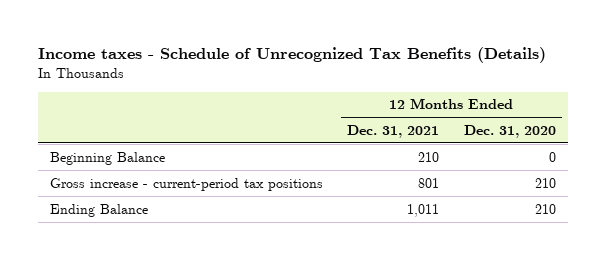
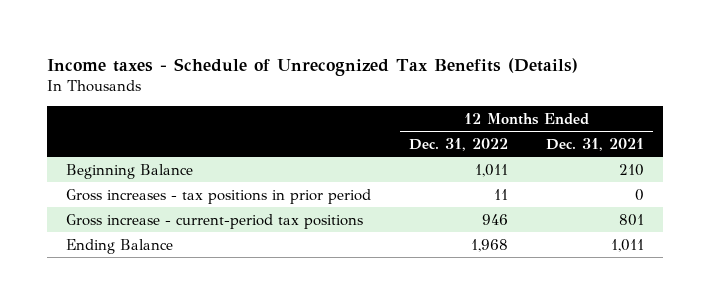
- | 12 Months Ended Dec. 31, 2021 | 12 Months Ended Dec. 31, 2020
+ | 12 Months Ended Dec. 31, 2022 | 12 Months Ended Dec. 31, 2021
+ Gross increases - tax positions in prior period | 11 | 0

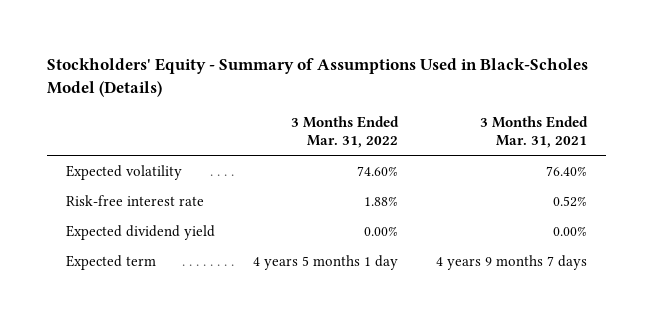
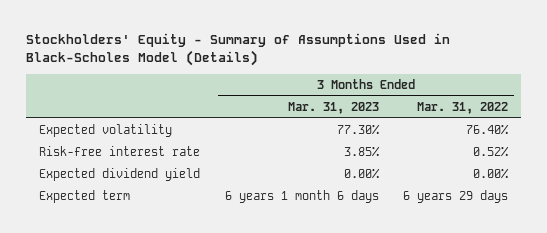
- | 3 Months Ended Mar. 31, 2022 | 3 Months Ended Mar. 31, 2021
+ | 3 Months Ended Mar. 31, 2023 | 3 Months Ended Mar. 31, 2022
- Expected volatility | 74.60% | 76.40%
- Risk-free interest rate | 1.88% | 0.52%
+ Expected volatility | 77.30% | 76.40%
+ Risk-free interest rate | 3.85% | 0.52%
- Expected term | 4 years 5 months 1 day | 4 years 9 months 7 days
+ Expected term | 6 years 1 month 6 days | 6 years 29 days

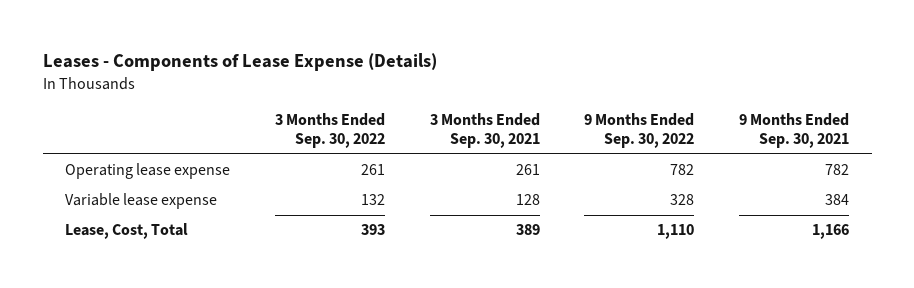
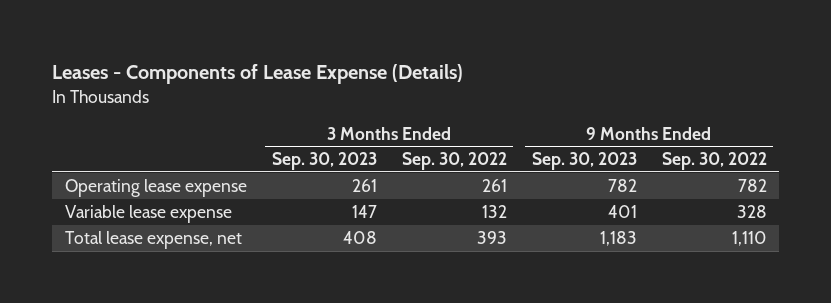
- | 3 Months Ended Sep. 30, 2022 | 3 Months Ended Sep. 30, 2021 | 9 Months Ended Sep. 30, 2022 | 9 Months Ended Sep. 30, 2021
+ | 3 Months Ended Sep. 30, 2023 | 3 Months Ended Sep. 30, 2022 | 9 Months Ended Sep. 30, 2023 | 9 Months Ended Sep. 30, 2022
- Lease, Cost, Total | 393 | 389 | 1,110 | 1,166
+ Total lease expense, net | 408 | 393 | 1,183 | 1,110

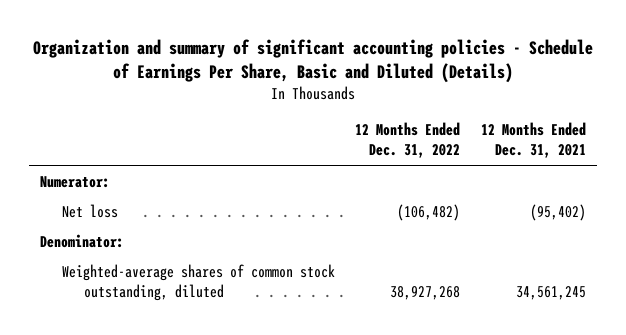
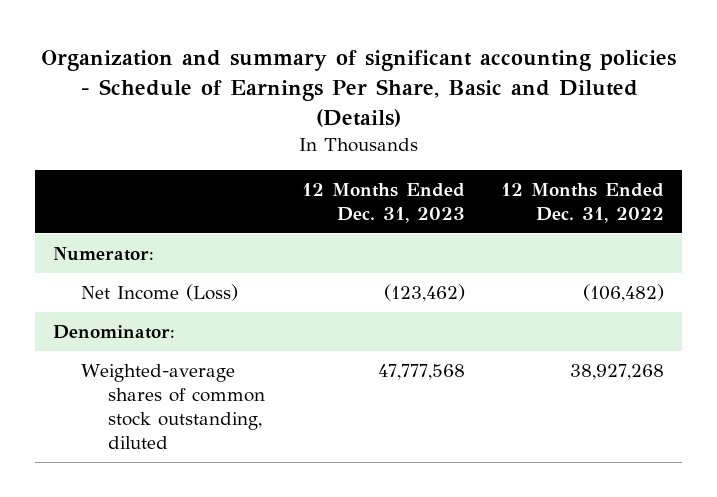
- | 12 Months Ended Dec. 31, 2022 | 12 Months Ended Dec. 31, 2021
+ | 12 Months Ended Dec. 31, 2023 | 12 Months Ended Dec. 31, 2022
- Net loss | (106,482) | (95,402)
+ Net Income (Loss) | (123,462) | (106,482)

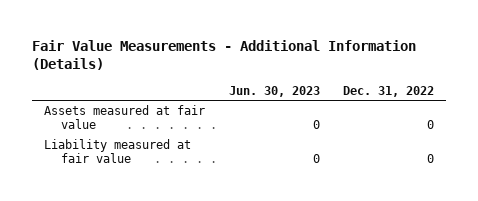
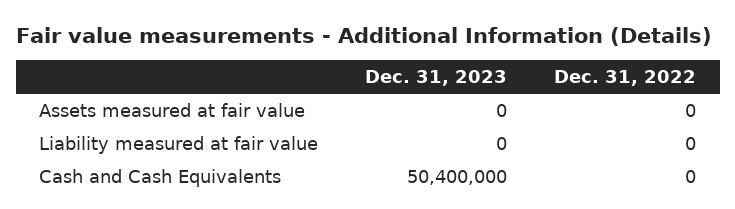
- Fair Value Measurements - Additional Information (Details)
+ Fair value measurements - Additional Information (Details)
- | Jun. 30, 2023 | Dec. 31, 2022
+ | Dec. 31, 2023 | Dec. 31, 2022
+ Cash and Cash Equivalents | 50,400,000 | 0

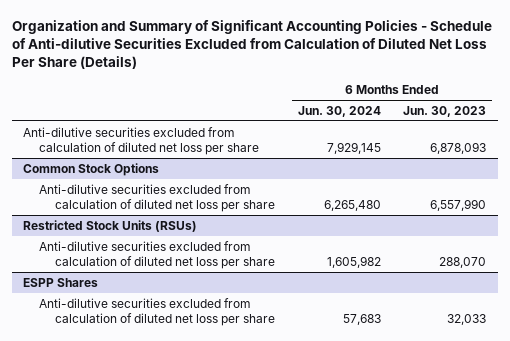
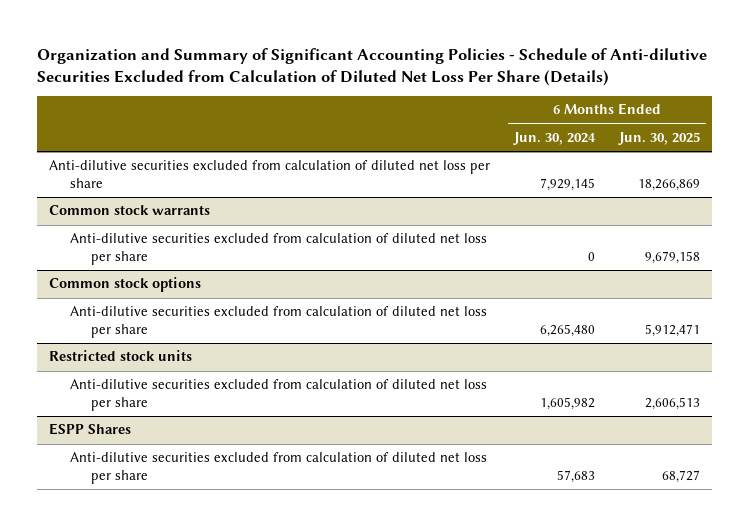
- | 6 Months Ended Jun. 30, 2024 | 6 Months Ended Jun. 30, 2023
+ | 6 Months Ended Jun. 30, 2024 | 6 Months Ended Jun. 30, 2025
- Common Stock Options
+ Common stock warrants
+ Anti-dilutive securities excluded from calculation of diluted net loss per share | 0 | 9,679,158
+ Common stock options
- Restricted Stock Units (RSUs)
+ Restricted stock units

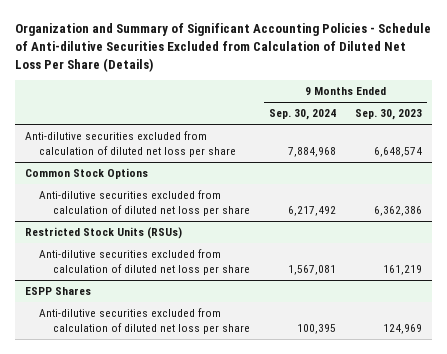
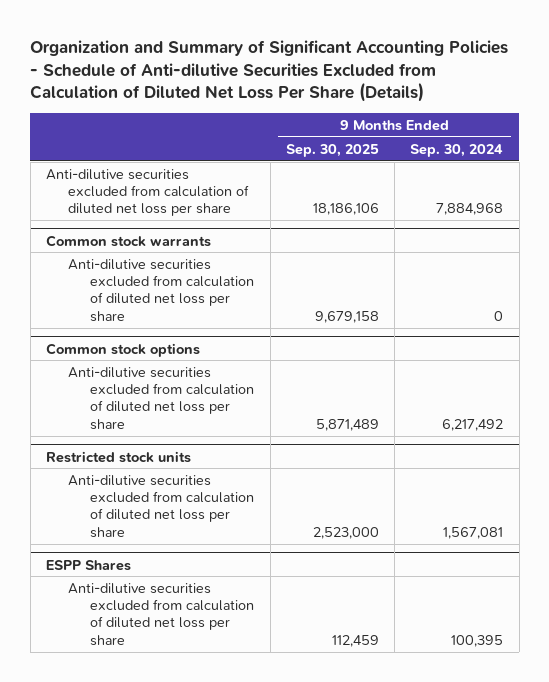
- | 9 Months Ended Sep. 30, 2024 | 9 Months Ended Sep. 30, 2023
+ | 9 Months Ended Sep. 30, 2025 | 9 Months Ended Sep. 30, 2024
- Common Stock Options
+ Common stock warrants
+ Anti-dilutive securities excluded from calculation of diluted net loss per share | 9,679,158 | 0
+ Common stock options
- Restricted Stock Units (RSUs)
+ Restricted stock units

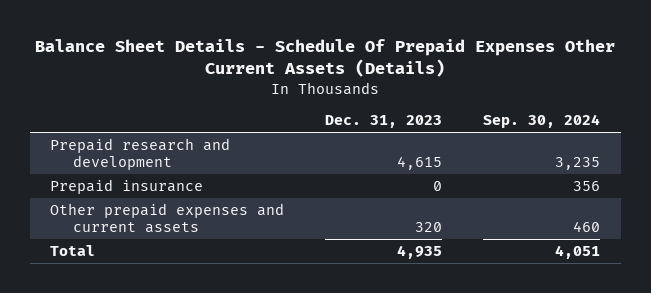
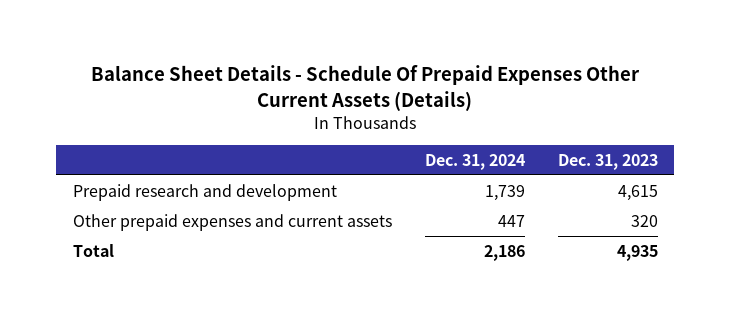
- | Dec. 31, 2023 | Sep. 30, 2024
+ | Dec. 31, 2024 | Dec. 31, 2023
- Prepaid insurance | 0 | 356

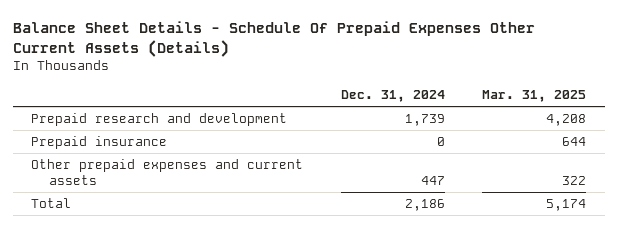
- | Dec. 31, 2024 | Dec. 31, 2023
+ | Dec. 31, 2024 | Mar. 31, 2025
+ Prepaid insurance | 0 | 644

